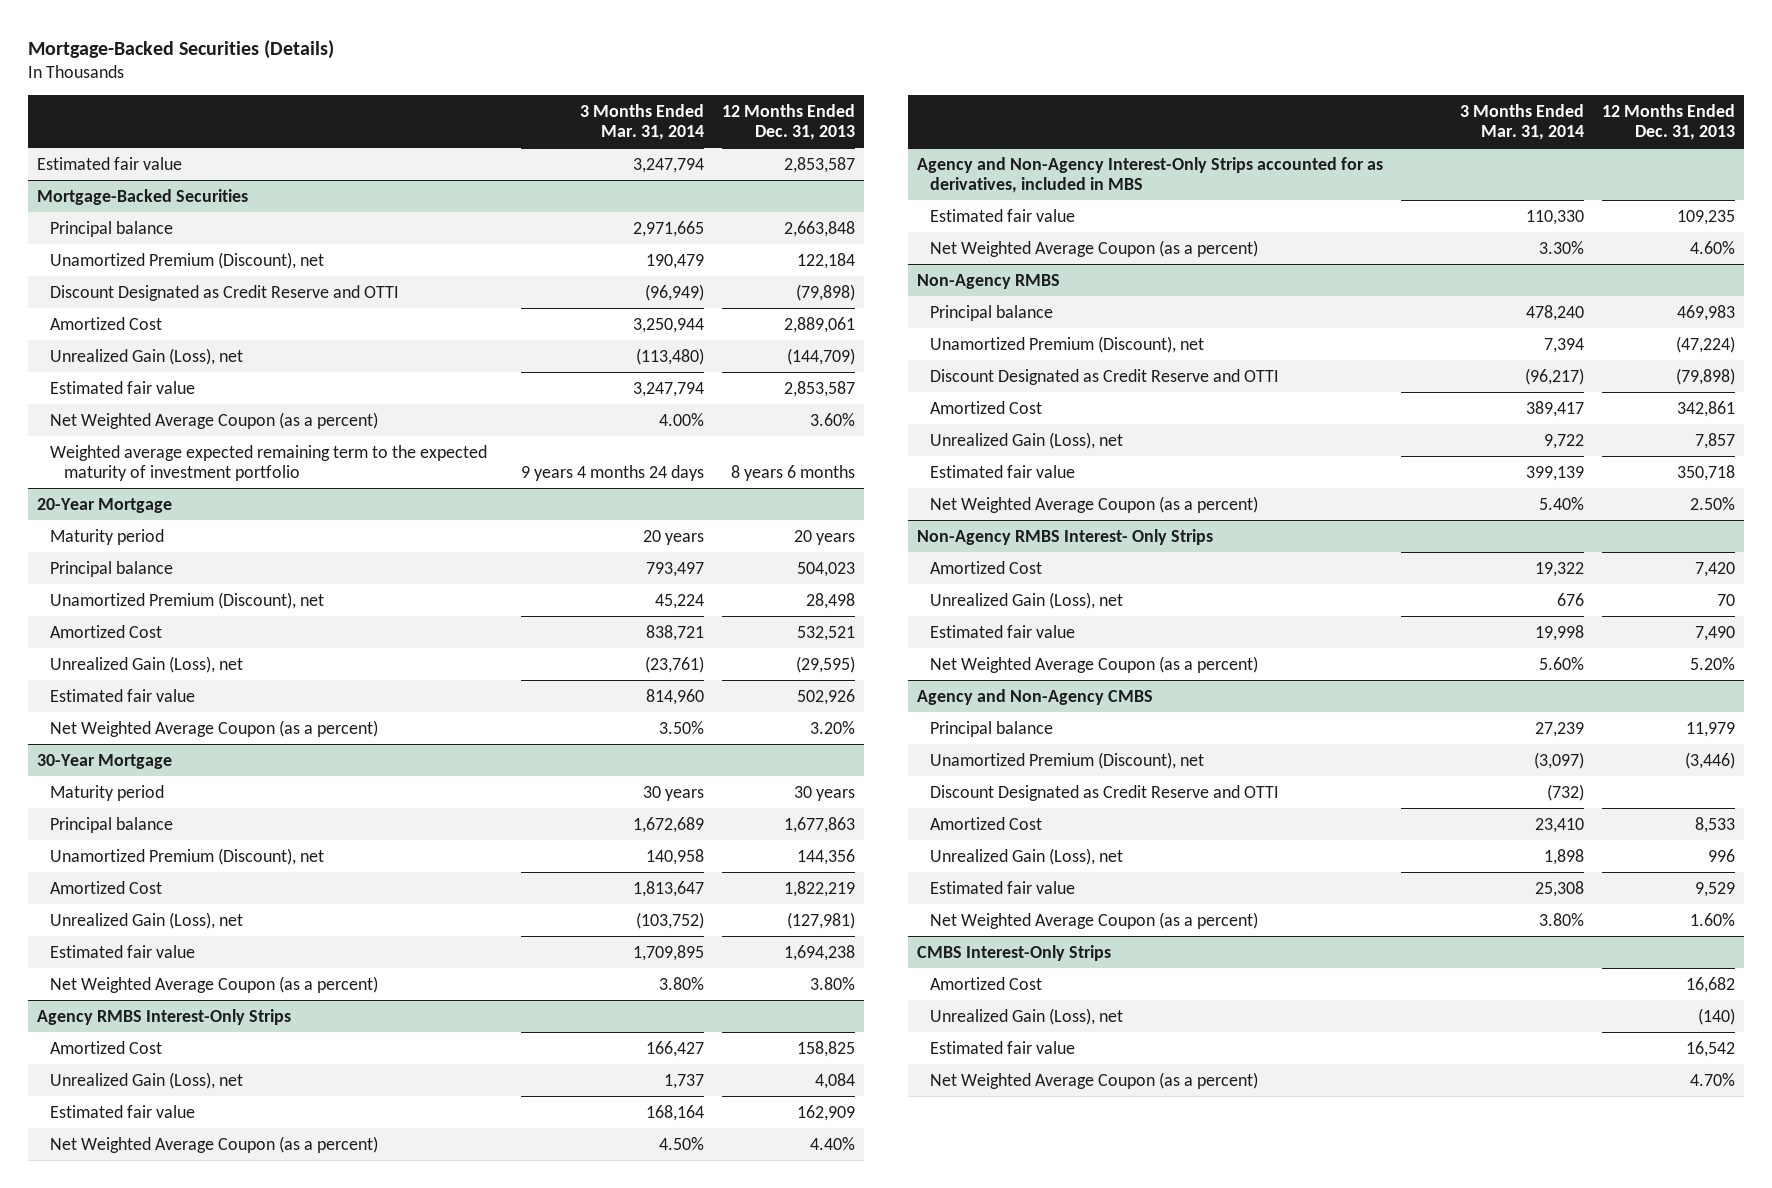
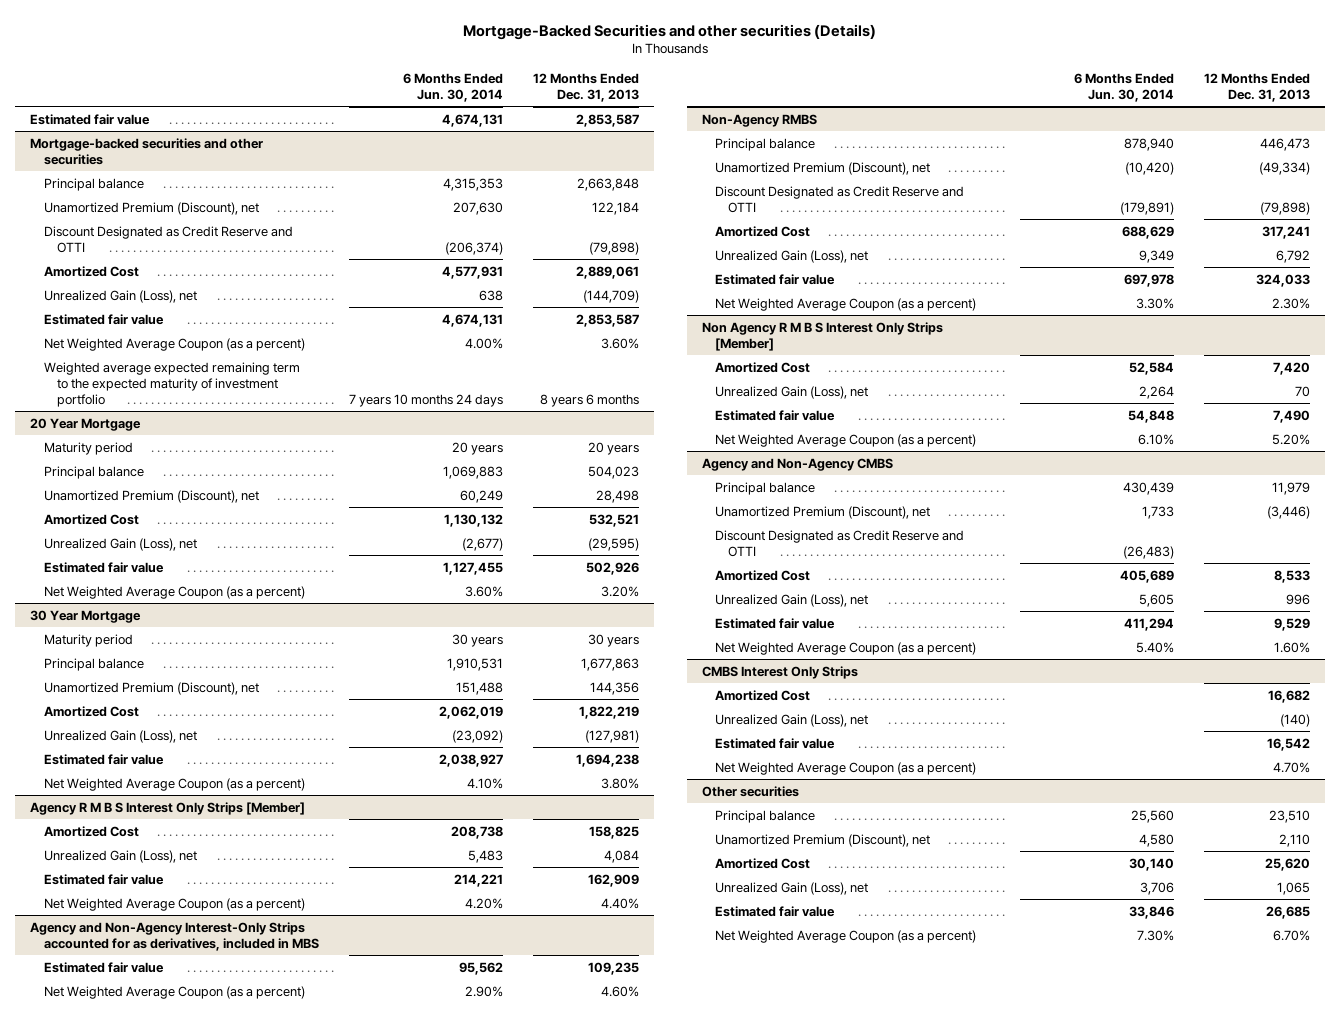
- Mortgage-Backed Securities (Details)
+ Mortgage-Backed Securities and other securities (Details)
- | 3 Months Ended Mar. 31, 2014 | 12 Months Ended Dec. 31, 2013
+ | 6 Months Ended Jun. 30, 2014 | 12 Months Ended Dec. 31, 2013
- Mortgage-Backed Securities
+ Mortgage-backed securities and other securities
- 20-Year Mortgage
+ 20 Year Mortgage
- 30-Year Mortgage
+ 30 Year Mortgage
- Agency RMBS Interest-Only Strips
+ Agency R M B S Interest Only Strips [Member]
@ Non-Agency RMBS
- Principal balance | 478,240 | 469,983
- Unamortized Premium (Discount), net | 7,394 | (47,224)
+ Principal balance | 878,940 | 446,473
+ Unamortized Premium (Discount), net | (10,420) | (49,334)
- Amortized Cost | 389,417 | 342,861
- Unrealized Gain (Loss), net | 9,722 | 7,857
- Estimated fair value | 399,139 | 350,718
- Net Weighted Average Coupon (as a percent) | 5.40% | 2.50%
- Non-Agency RMBS Interest- Only Strips
@ Non-Agency RMBS
+ Amortized Cost | 688,629 | 317,241
+ Unrealized Gain (Loss), net | 9,349 | 6,792
+ Estimated fair value | 697,978 | 324,033
+ Net Weighted Average Coupon (as a percent) | 3.30% | 2.30%
+ Non Agency R M B S Interest Only Strips [Member]
- CMBS Interest-Only Strips
+ CMBS Interest Only Strips
+ Other securities
+ Principal balance | 25,560 | 23,510
+ Unamortized Premium (Discount), net | 4,580 | 2,110
+ Amortized Cost | 30,140 | 25,620
+ Unrealized Gain (Loss), net | 3,706 | 1,065
+ Estimated fair value | 33,846 | 26,685
+ Net Weighted Average Coupon (as a percent) | 7.30% | 6.70%

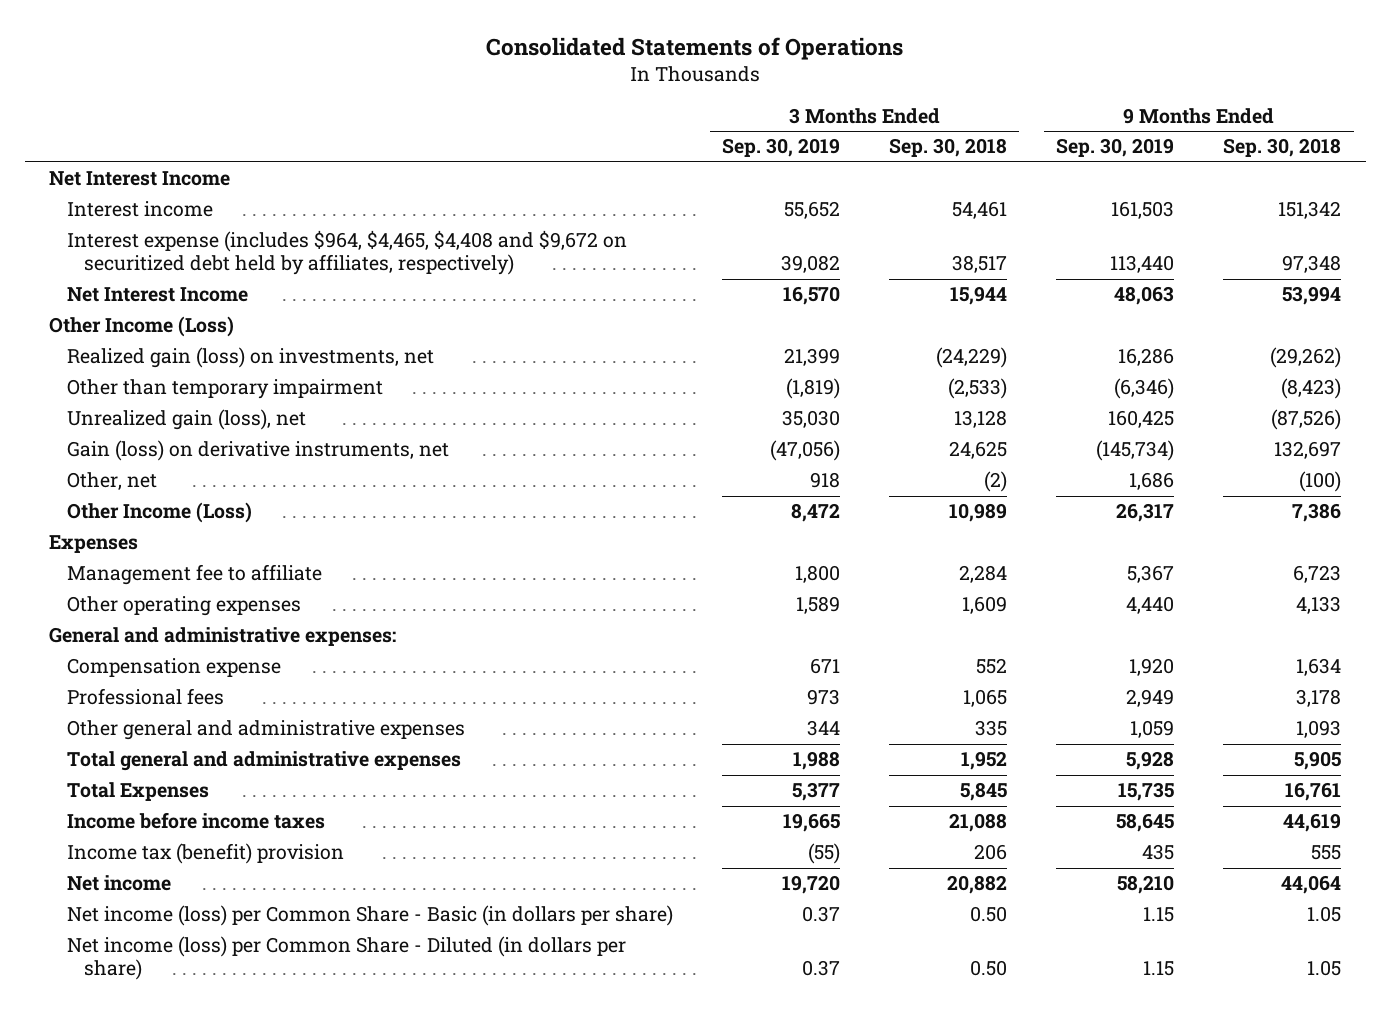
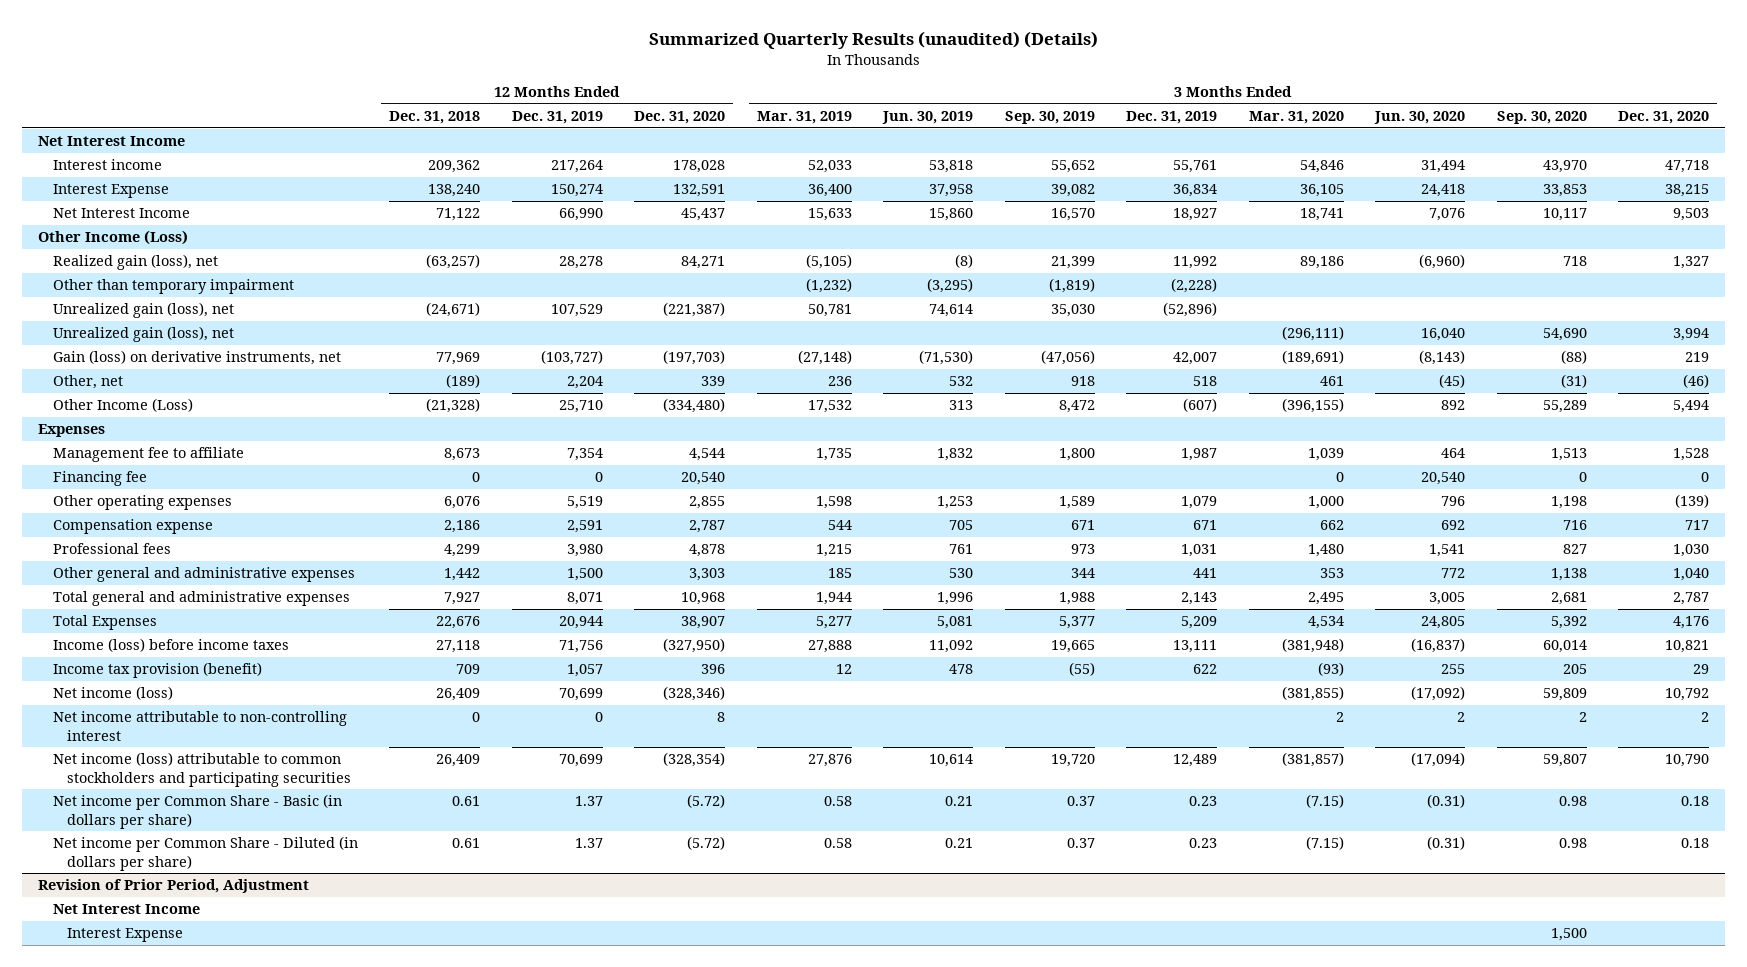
- Consolidated Statements of Operations
+ Summarized Quarterly Results (unaudited) (Details)
- | 3 Months Ended Sep. 30, 2019 | 3 Months Ended Sep. 30, 2018 | 9 Months Ended Sep. 30, 2019 | 9 Months Ended Sep. 30, 2018
+ | 12 Months Ended Dec. 31, 2018 | 12 Months Ended Dec. 31, 2019 | 12 Months Ended Dec. 31, 2020 | 3 Months Ended Mar. 31, 2019 | 3 Months Ended Jun. 30, 2019 | 3 Months Ended Sep. 30, 2019 | 3 Months Ended Dec. 31, 2019 | 3 Months Ended Mar. 31, 2020 | 3 Months Ended Jun. 30, 2020 | 3 Months Ended Sep. 30, 2020 | 3 Months Ended Dec. 31, 2020
- Interest expense (includes $964, $4,465, $4,408 and $9,672 on securitized debt held by affiliates, respectively) | 39,082 | 38,517 | 113,440 | 97,348
+ Interest Expense | 138,240 | 150,274 | 132,591 | 36,400 | 37,958 | 39,082 | 36,834 | 36,105 | 24,418 | 33,853 | 38,215
- Realized gain (loss) on investments, net | 21,399 | (24,229) | 16,286 | (29,262)
+ Realized gain (loss), net | (63,257) | 28,278 | 84,271 | (5,105) | (8) | 21,399 | 11,992 | 89,186 | (6,960) | 718 | 1,327
+ Unrealized gain (loss), net | | | | | | | | (296,111) | 16,040 | 54,690 | 3,994
+ Financing fee | 0 | 0 | 20,540 | | | | | 0 | 20,540 | 0 | 0
- General and administrative expenses:
- Income before income taxes | 19,665 | 21,088 | 58,645 | 44,619
- Income tax (benefit) provision | (55) | 206 | 435 | 555
- Net income | 19,720 | 20,882 | 58,210 | 44,064
- Net income (loss) per Common Share - Basic (in dollars per share) | 0.37 | 0.50 | 1.15 | 1.05
- Net income (loss) per Common Share - Diluted (in dollars per share) | 0.37 | 0.50 | 1.15 | 1.05
+ Income (loss) before income taxes | 27,118 | 71,756 | (327,950) | 27,888 | 11,092 | 19,665 | 13,111 | (381,948) | (16,837) | 60,014 | 10,821
+ Income tax provision (benefit) | 709 | 1,057 | 396 | 12 | 478 | (55) | 622 | (93) | 255 | 205 | 29
+ Net income (loss) | 26,409 | 70,699 | (328,346) | | | | | (381,855) | (17,092) | 59,809 | 10,792
+ Net income attributable to non-controlling interest | 0 | 0 | 8 | | | | | 2 | 2 | 2 | 2
+ Net income (loss) attributable to common stockholders and participating securities | 26,409 | 70,699 | (328,354) | 27,876 | 10,614 | 19,720 | 12,489 | (381,857) | (17,094) | 59,807 | 10,790
+ Net income per Common Share - Basic (in dollars per share) | 0.61 | 1.37 | (5.72) | 0.58 | 0.21 | 0.37 | 0.23 | (7.15) | (0.31) | 0.98 | 0.18
+ Net income per Common Share - Diluted (in dollars per share) | 0.61 | 1.37 | (5.72) | 0.58 | 0.21 | 0.37 | 0.23 | (7.15) | (0.31) | 0.98 | 0.18
+ Revision of Prior Period, Adjustment
+ Net Interest Income
+ Interest Expense | | | | | | | | | | 1,500 |

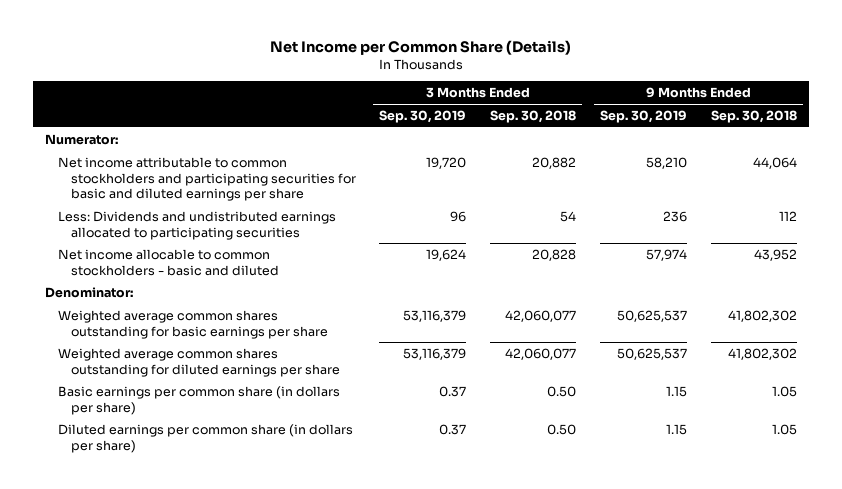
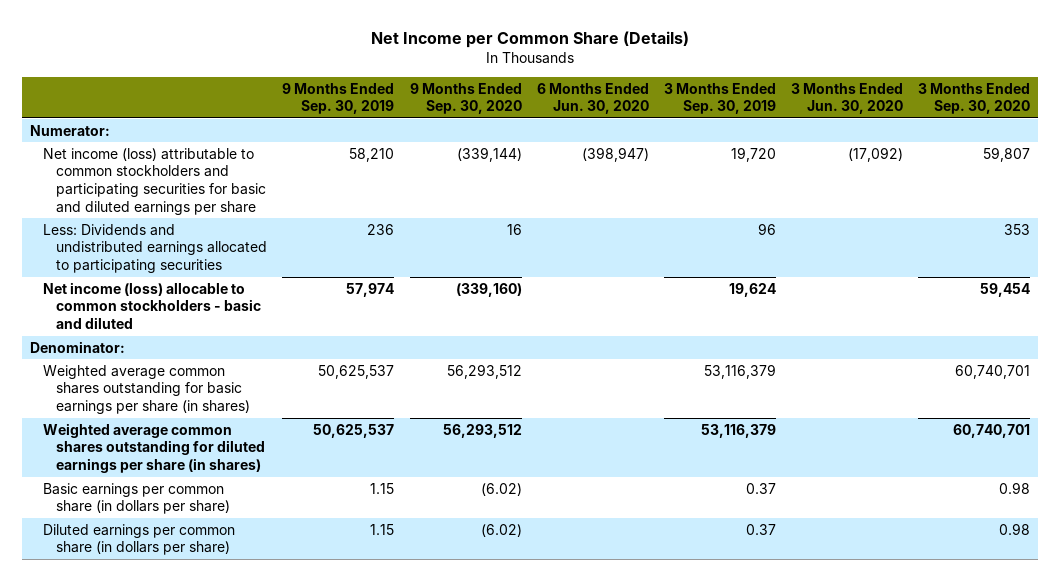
- | 3 Months Ended Sep. 30, 2019 | 3 Months Ended Sep. 30, 2018 | 9 Months Ended Sep. 30, 2019 | 9 Months Ended Sep. 30, 2018
+ | 9 Months Ended Sep. 30, 2019 | 9 Months Ended Sep. 30, 2020 | 6 Months Ended Jun. 30, 2020 | 3 Months Ended Sep. 30, 2019 | 3 Months Ended Jun. 30, 2020 | 3 Months Ended Sep. 30, 2020
- Net income attributable to common stockholders and participating securities for basic and diluted earnings per share | 19,720 | 20,882 | 58,210 | 44,064
+ Net income (loss) attributable to common stockholders and participating securities for basic and diluted earnings per share | 58,210 | (339,144) | (398,947) | 19,720 | (17,092) | 59,807
- Net income allocable to common stockholders - basic and diluted | 19,624 | 20,828 | 57,974 | 43,952
+ Net income (loss) allocable to common stockholders - basic and diluted | 57,974 | (339,160) | | 19,624 | | 59,454
- Weighted average common shares outstanding for basic earnings per share | 53,116,379 | 42,060,077 | 50,625,537 | 41,802,302
- Weighted average common shares outstanding for diluted earnings per share | 53,116,379 | 42,060,077 | 50,625,537 | 41,802,302
+ Weighted average common shares outstanding for basic earnings per share (in shares) | 50,625,537 | 56,293,512 | | 53,116,379 | | 60,740,701
+ Weighted average common shares outstanding for diluted earnings per share (in shares) | 50,625,537 | 56,293,512 | | 53,116,379 | | 60,740,701

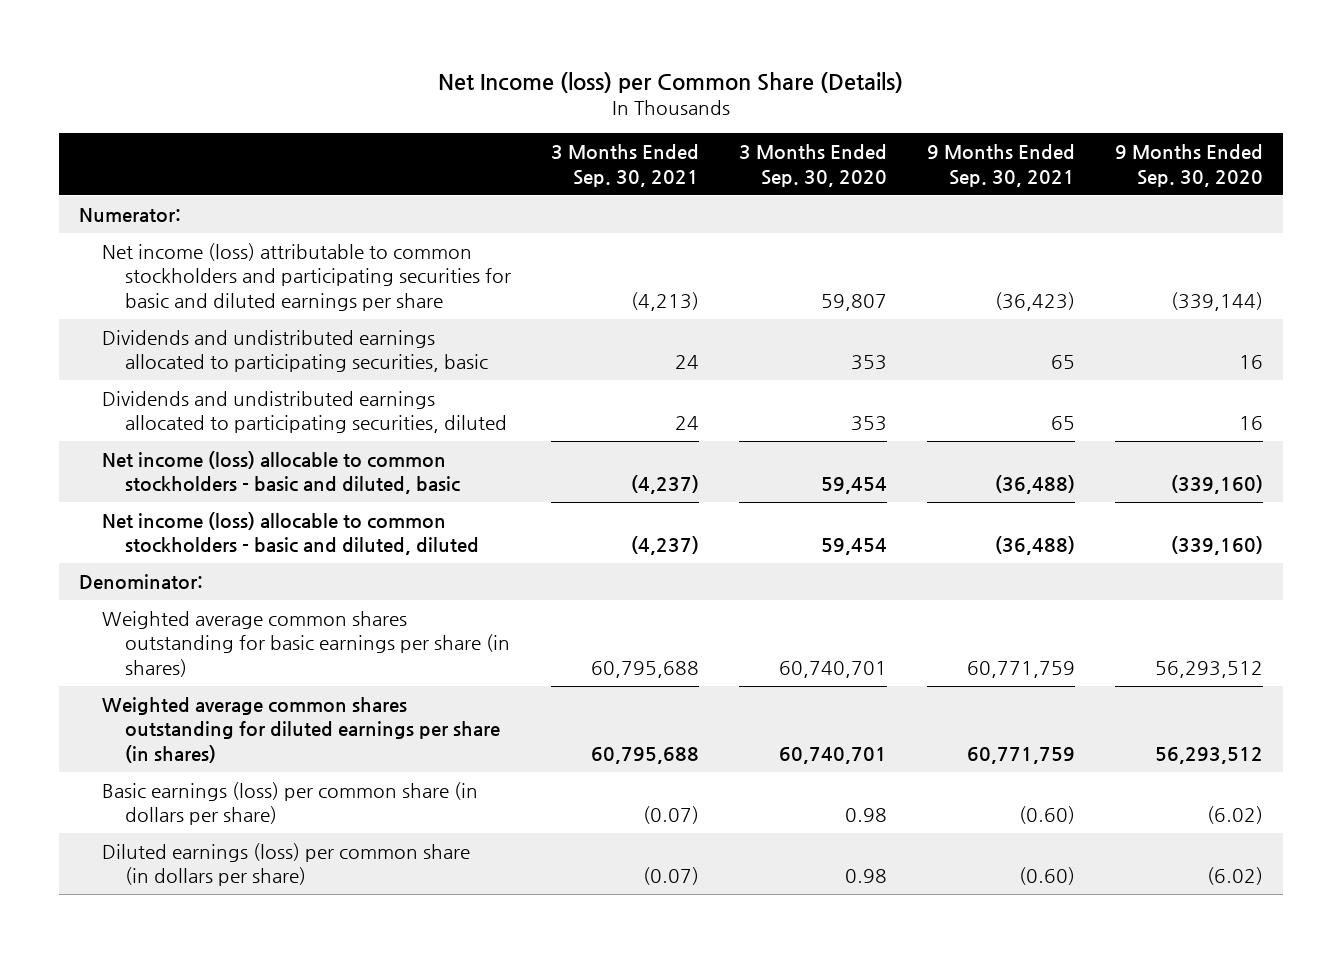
- Net Income per Common Share (Details)
+ Net Income (loss) per Common Share (Details)
- | 9 Months Ended Sep. 30, 2019 | 9 Months Ended Sep. 30, 2020 | 6 Months Ended Jun. 30, 2020 | 3 Months Ended Sep. 30, 2019 | 3 Months Ended Jun. 30, 2020 | 3 Months Ended Sep. 30, 2020
+ | 3 Months Ended Sep. 30, 2021 | 3 Months Ended Sep. 30, 2020 | 9 Months Ended Sep. 30, 2021 | 9 Months Ended Sep. 30, 2020
- Less: Dividends and undistributed earnings allocated to participating securities | 236 | 16 | | 96 | | 353
- Net income (loss) allocable to common stockholders - basic and diluted | 57,974 | (339,160) | | 19,624 | | 59,454
+ Dividends and undistributed earnings allocated to participating securities, basic | 24 | 353 | 65 | 16
+ Dividends and undistributed earnings allocated to participating securities, diluted | 24 | 353 | 65 | 16
+ Net income (loss) allocable to common stockholders - basic and diluted, basic | (4,237) | 59,454 | (36,488) | (339,160)
+ Net income (loss) allocable to common stockholders - basic and diluted, diluted | (4,237) | 59,454 | (36,488) | (339,160)
- Basic earnings per common share (in dollars per share) | 1.15 | (6.02) | | 0.37 | | 0.98
- Diluted earnings per common share (in dollars per share) | 1.15 | (6.02) | | 0.37 | | 0.98
+ Basic earnings (loss) per common share (in dollars per share) | (0.07) | 0.98 | (0.60) | (6.02)
+ Diluted earnings (loss) per common share (in dollars per share) | (0.07) | 0.98 | (0.60) | (6.02)

